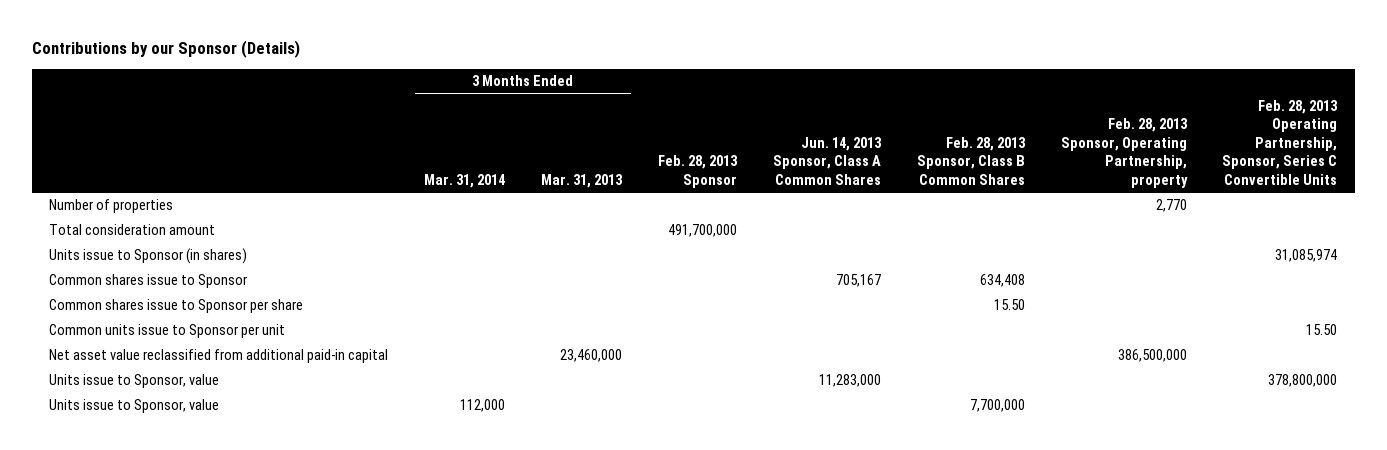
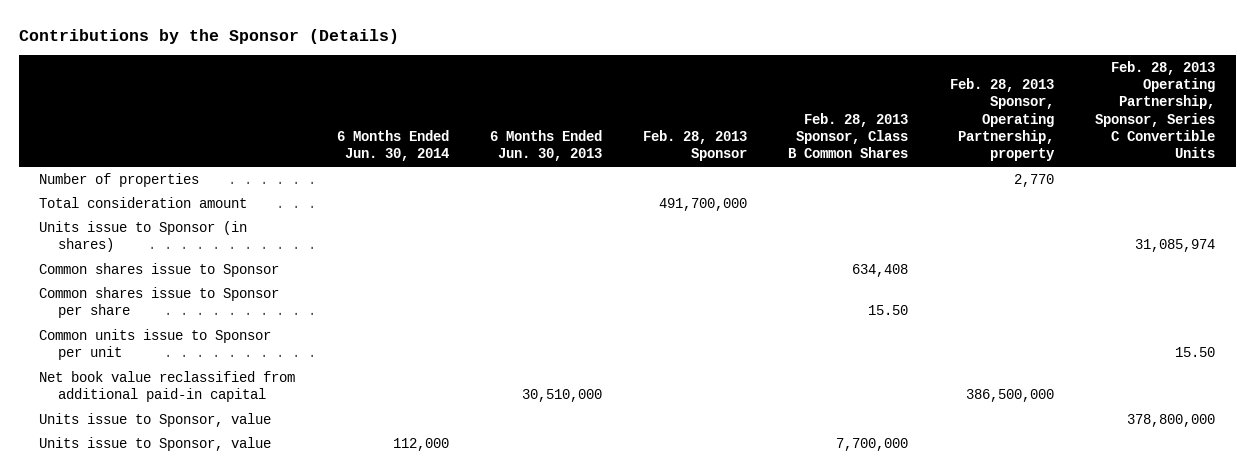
- Contributions by our Sponsor (Details)
+ Contributions by the Sponsor (Details)
- | 3 Months Ended Mar. 31, 2014 | 3 Months Ended Mar. 31, 2013 | Feb. 28, 2013 Sponsor | Jun. 14, 2013 Sponsor, Class A Common Shares | Feb. 28, 2013 Sponsor, Class B Common Shares | Feb. 28, 2013 Sponsor, Operating Partnership, property | Feb. 28, 2013 Operating Partnership, Sponsor, Series C Convertible Units
+ | 6 Months Ended Jun. 30, 2014 | 6 Months Ended Jun. 30, 2013 | Feb. 28, 2013 Sponsor | Feb. 28, 2013 Sponsor, Class B Common Shares | Feb. 28, 2013 Sponsor, Operating Partnership, property | Feb. 28, 2013 Operating Partnership, Sponsor, Series C Convertible Units
- Net asset value reclassified from additional paid-in capital | | 23,460,000 | | | | 386,500,000 |
+ Net book value reclassified from additional paid-in capital | | 30,510,000 | | | 386,500,000 |

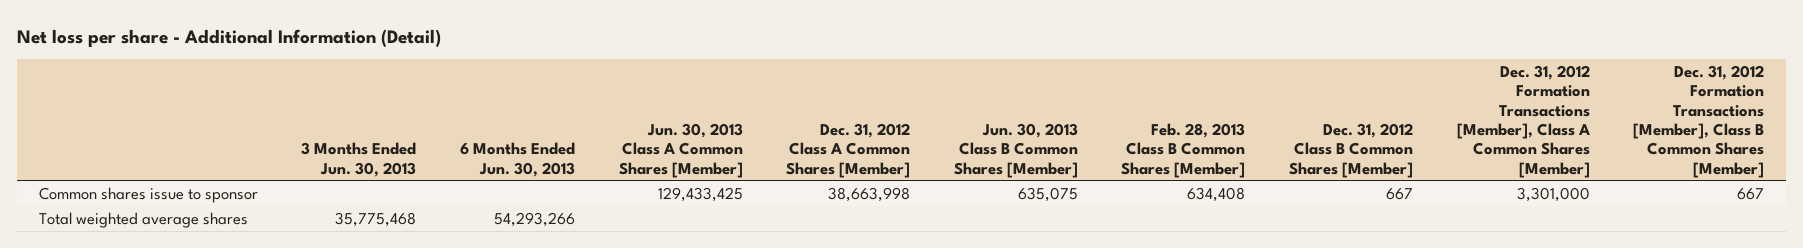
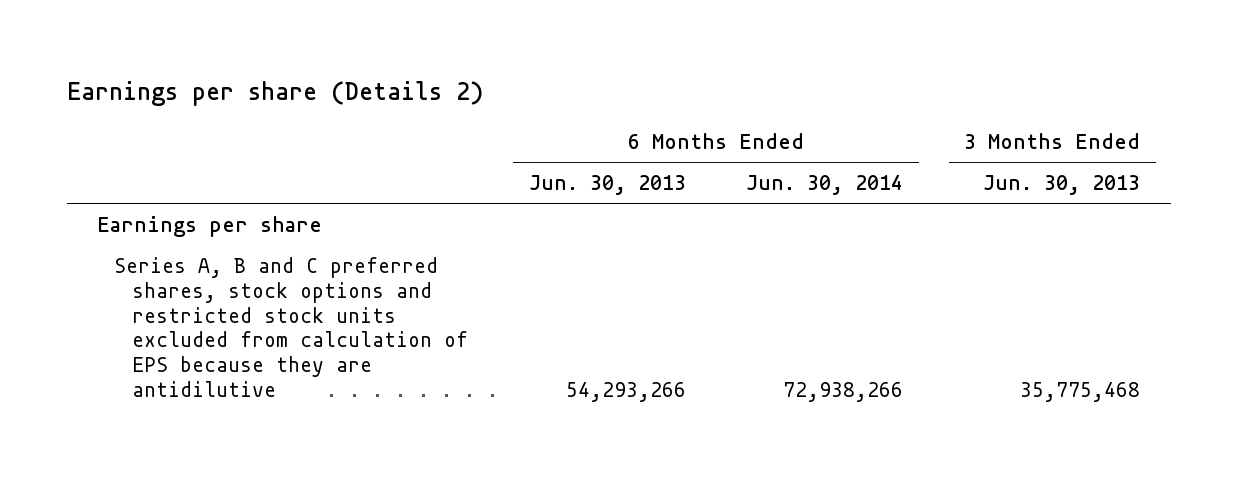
- Net loss per share - Additional Information (Detail)
+ Earnings per share (Details 2)
- | 3 Months Ended Jun. 30, 2013 | 6 Months Ended Jun. 30, 2013 | Jun. 30, 2013 Class A Common Shares [Member] | Dec. 31, 2012 Class A Common Shares [Member] | Jun. 30, 2013 Class B Common Shares [Member] | Feb. 28, 2013 Class B Common Shares [Member] | Dec. 31, 2012 Class B Common Shares [Member] | Dec. 31, 2012 Formation Transactions [Member], Class A Common Shares [Member] | Dec. 31, 2012 Formation Transactions [Member], Class B Common Shares [Member]
+ | 6 Months Ended Jun. 30, 2013 | 6 Months Ended Jun. 30, 2014 | 3 Months Ended Jun. 30, 2013
- Common shares issue to sponsor | | | 129,433,425 | 38,663,998 | 635,075 | 634,408 | 667 | 3,301,000 | 667
- Total weighted average shares | 35,775,468 | 54,293,266 | | | | | | |
+ Earnings per share
+ Series A, B and C preferred shares, stock options and restricted stock units excluded from calculation of EPS because they are antidilutive | 54,293,266 | 72,938,266 | 35,775,468

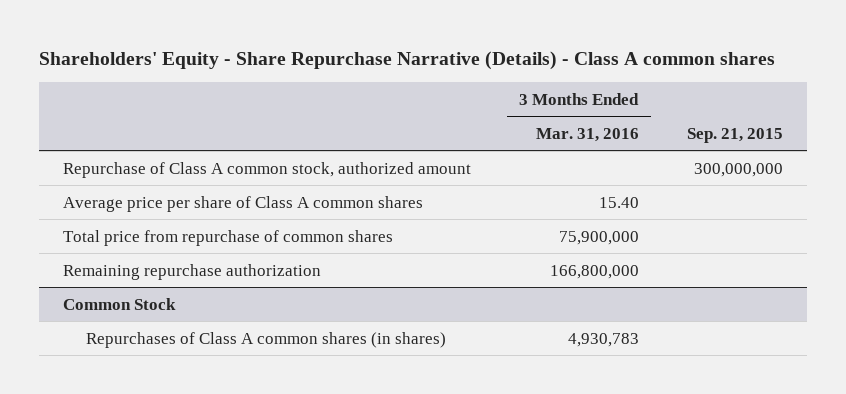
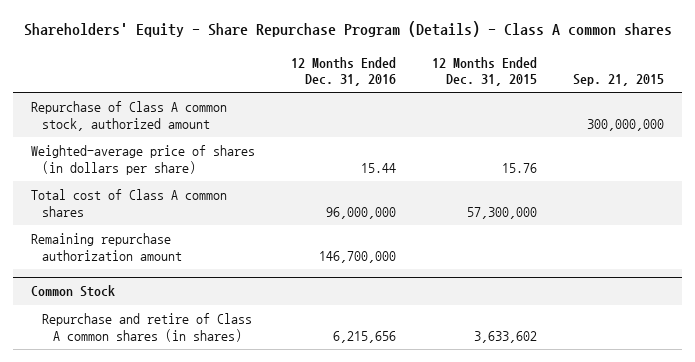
- Shareholders' Equity - Share Repurchase Narrative (Details) - Class A common shares
+ Shareholders' Equity - Share Repurchase Program (Details) - Class A common shares
- | 3 Months Ended Mar. 31, 2016 | Sep. 21, 2015
+ | 12 Months Ended Dec. 31, 2016 | 12 Months Ended Dec. 31, 2015 | Sep. 21, 2015
- Average price per share of Class A common shares | 15.40 |
- Total price from repurchase of common shares | 75,900,000 |
- Remaining repurchase authorization | 166,800,000 |
+ Weighted-average price of shares (in dollars per share) | 15.44 | 15.76 |
+ Total cost of Class A common shares | 96,000,000 | 57,300,000 |
+ Remaining repurchase authorization amount | 146,700,000 | |
@ Common Stock
- Repurchases of Class A common shares (in shares) | 4,930,783 |
+ Repurchase and retire of Class A common shares (in shares) | 6,215,656 | 3,633,602 |

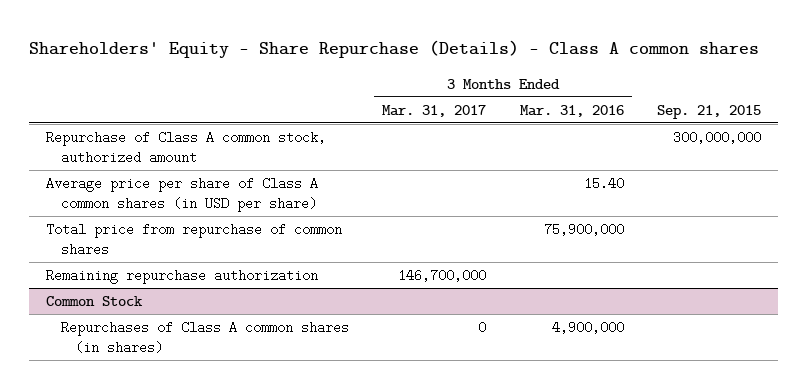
- Shareholders' Equity - Share Repurchase Program (Details) - Class A common shares
+ Shareholders' Equity - Share Repurchase (Details) - Class A common shares
- | 12 Months Ended Dec. 31, 2016 | 12 Months Ended Dec. 31, 2015 | Sep. 21, 2015
+ | 3 Months Ended Mar. 31, 2017 | 3 Months Ended Mar. 31, 2016 | Sep. 21, 2015
- Weighted-average price of shares (in dollars per share) | 15.44 | 15.76 |
- Total cost of Class A common shares | 96,000,000 | 57,300,000 |
- Remaining repurchase authorization amount | 146,700,000 | |
+ Average price per share of Class A common shares (in USD per share) | | 15.40 |
+ Total price from repurchase of common shares | | 75,900,000 |
+ Remaining repurchase authorization | 146,700,000 | |
@ Common Stock
- Repurchase and retire of Class A common shares (in shares) | 6,215,656 | 3,633,602 |
+ Repurchases of Class A common shares (in shares) | 0 | 4,900,000 |

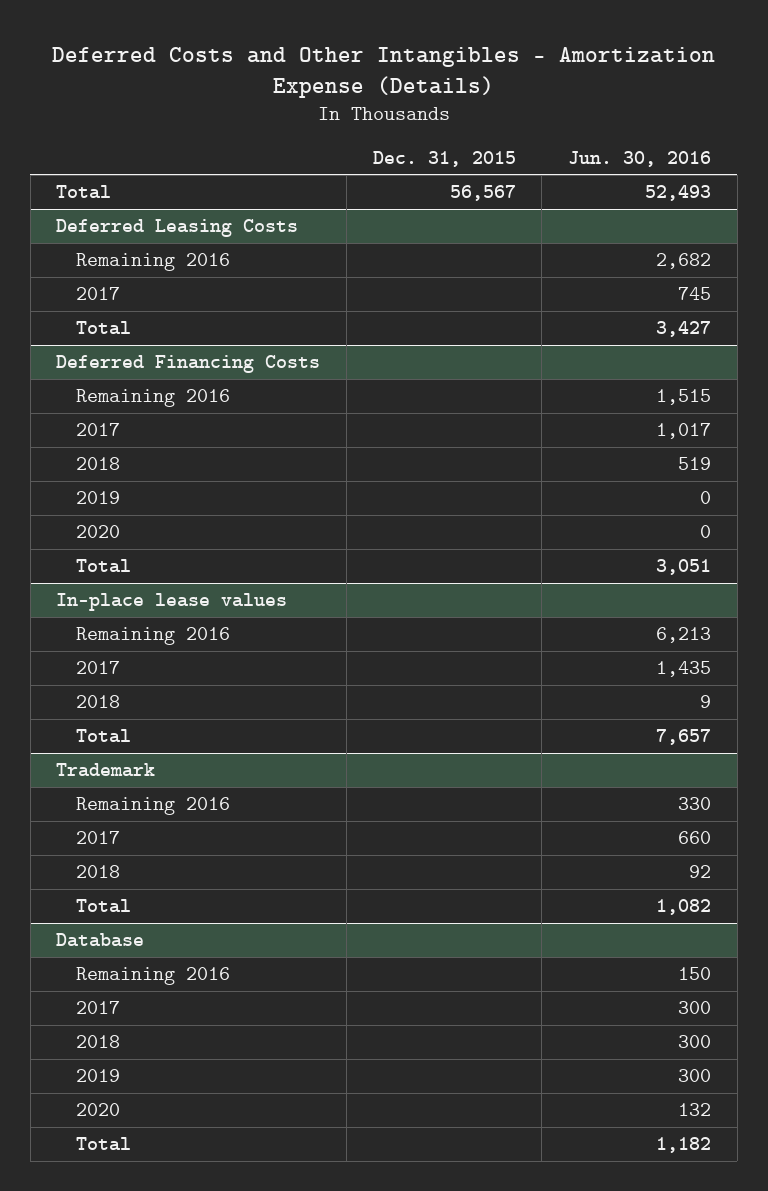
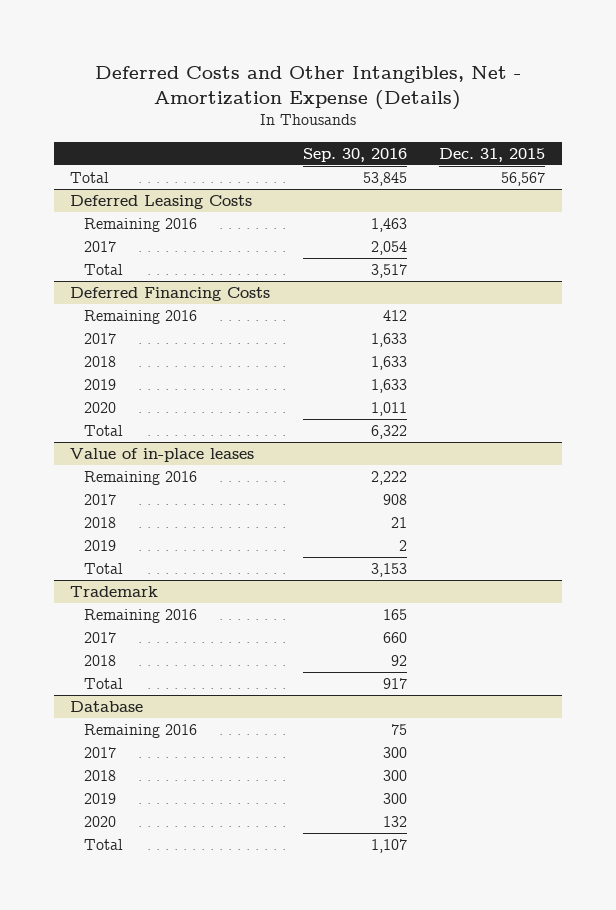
- Deferred Costs and Other Intangibles - Amortization Expense (Details)
+ Deferred Costs and Other Intangibles, Net - Amortization Expense (Details)
- | Dec. 31, 2015 | Jun. 30, 2016
+ | Sep. 30, 2016 | Dec. 31, 2015
- In-place lease values
+ Value of in-place leases
+ 2019 | 2 |

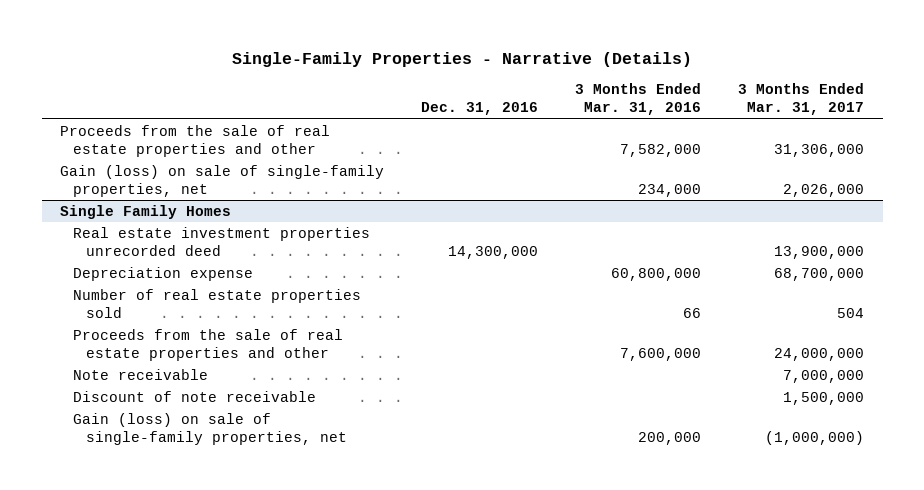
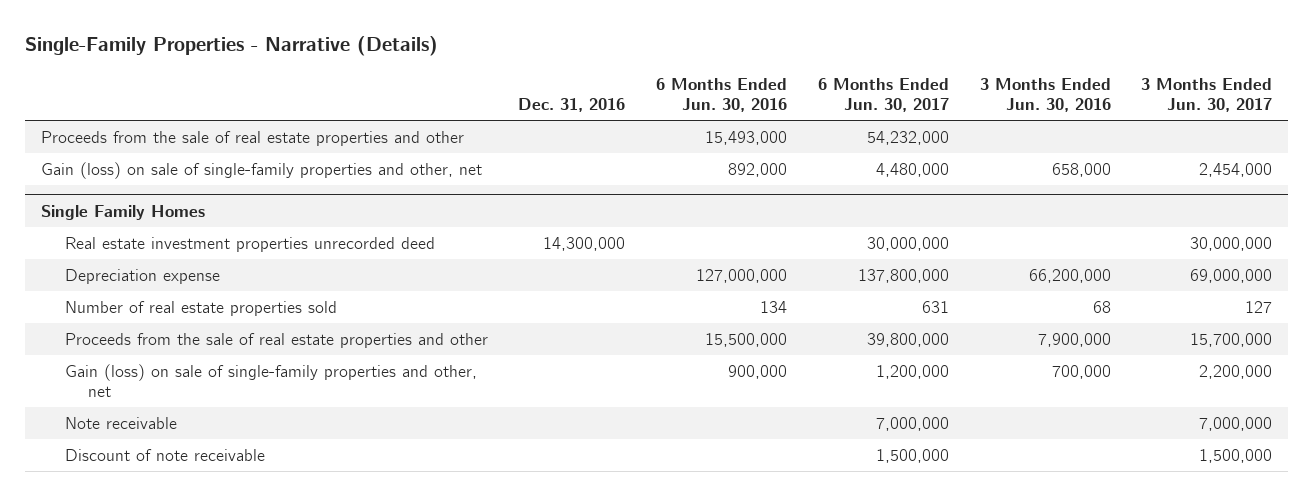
- | Dec. 31, 2016 | 3 Months Ended Mar. 31, 2016 | 3 Months Ended Mar. 31, 2017
+ | Dec. 31, 2016 | 6 Months Ended Jun. 30, 2016 | 6 Months Ended Jun. 30, 2017 | 3 Months Ended Jun. 30, 2016 | 3 Months Ended Jun. 30, 2017
- Gain (loss) on sale of single-family properties, net | | 234,000 | 2,026,000
+ Gain (loss) on sale of single-family properties and other, net | | 892,000 | 4,480,000 | 658,000 | 2,454,000
@ Single Family Homes
+ Gain (loss) on sale of single-family properties and other, net | | 900,000 | 1,200,000 | 700,000 | 2,200,000
- Gain (loss) on sale of single-family properties, net | | 200,000 | (1,000,000)

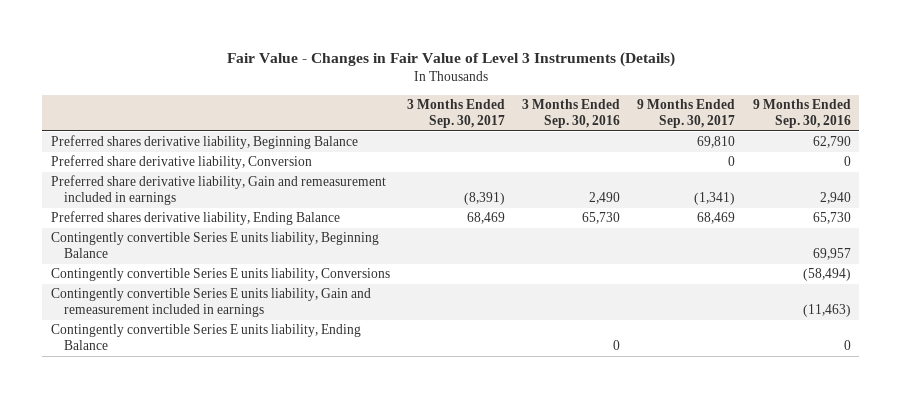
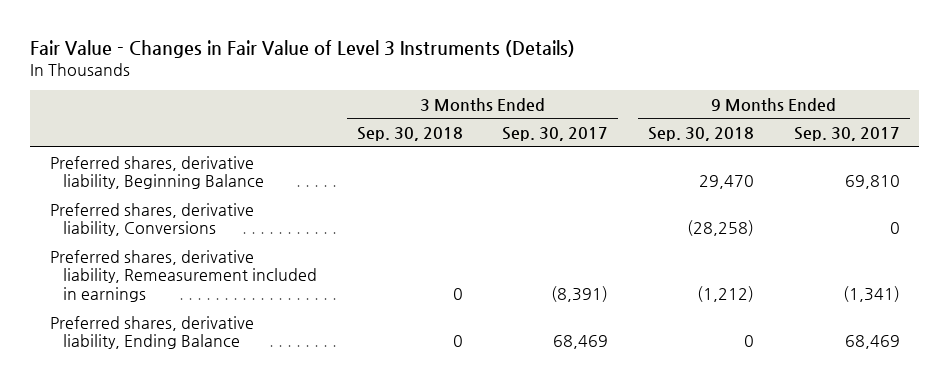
- | 3 Months Ended Sep. 30, 2017 | 3 Months Ended Sep. 30, 2016 | 9 Months Ended Sep. 30, 2017 | 9 Months Ended Sep. 30, 2016
+ | 3 Months Ended Sep. 30, 2018 | 3 Months Ended Sep. 30, 2017 | 9 Months Ended Sep. 30, 2018 | 9 Months Ended Sep. 30, 2017
- Preferred shares derivative liability, Beginning Balance | | | 69,810 | 62,790
- Preferred share derivative liability, Conversion | | | 0 | 0
- Preferred share derivative liability, Gain and remeasurement included in earnings | (8,391) | 2,490 | (1,341) | 2,940
- Preferred shares derivative liability, Ending Balance | 68,469 | 65,730 | 68,469 | 65,730
- Contingently convertible Series E units liability, Beginning Balance | | | | 69,957
- Contingently convertible Series E units liability, Conversions | | | | (58,494)
- Contingently convertible Series E units liability, Gain and remeasurement included in earnings | | | | (11,463)
- Contingently convertible Series E units liability, Ending Balance | | 0 | | 0
+ Preferred shares, derivative liability, Beginning Balance | | | 29,470 | 69,810
+ Preferred shares, derivative liability, Conversions | | | (28,258) | 0
+ Preferred shares, derivative liability, Remeasurement included in earnings | 0 | (8,391) | (1,212) | (1,341)
+ Preferred shares, derivative liability, Ending Balance | 0 | 68,469 | 0 | 68,469

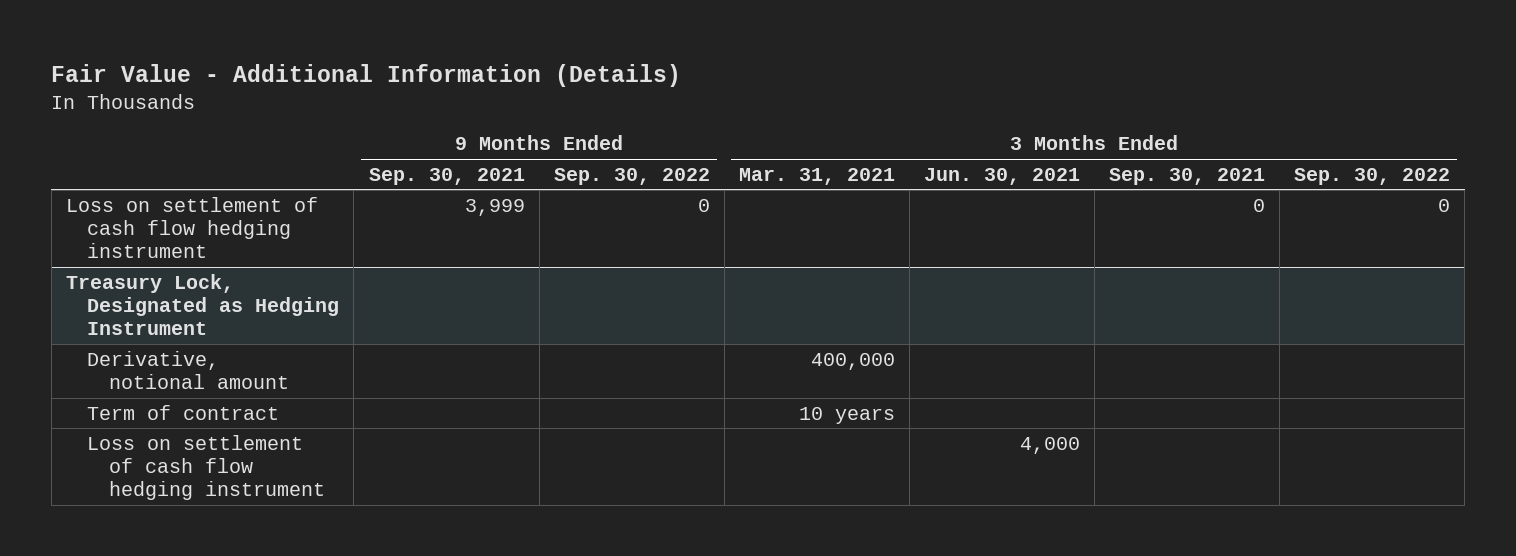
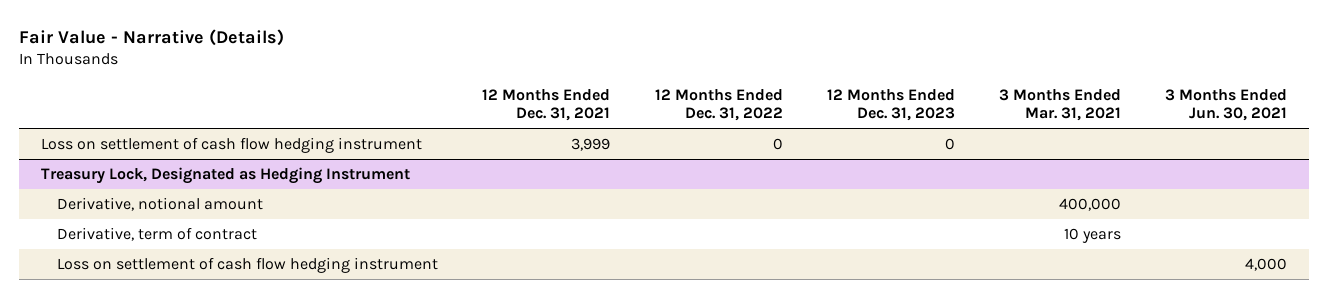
- Fair Value - Additional Information (Details)
+ Fair Value - Narrative (Details)
- | 9 Months Ended Sep. 30, 2021 | 9 Months Ended Sep. 30, 2022 | 3 Months Ended Mar. 31, 2021 | 3 Months Ended Jun. 30, 2021 | 3 Months Ended Sep. 30, 2021 | 3 Months Ended Sep. 30, 2022
+ | 12 Months Ended Dec. 31, 2021 | 12 Months Ended Dec. 31, 2022 | 12 Months Ended Dec. 31, 2023 | 3 Months Ended Mar. 31, 2021 | 3 Months Ended Jun. 30, 2021
@ Treasury Lock, Designated as Hedging Instrument
- Term of contract | | | 10 years | | |
+ Derivative, term of contract | | | | 10 years |

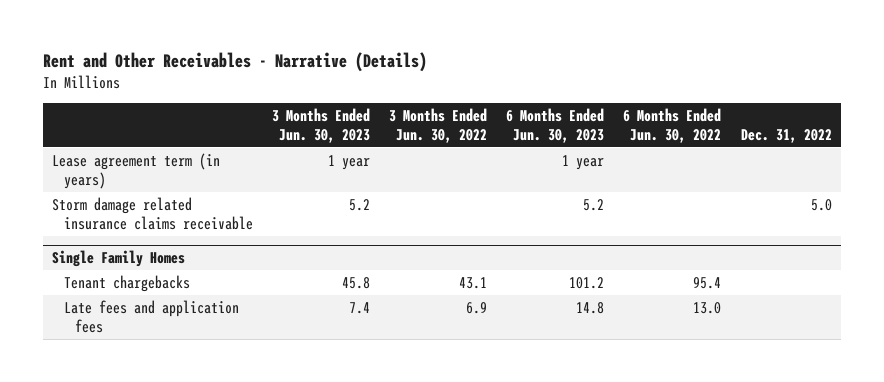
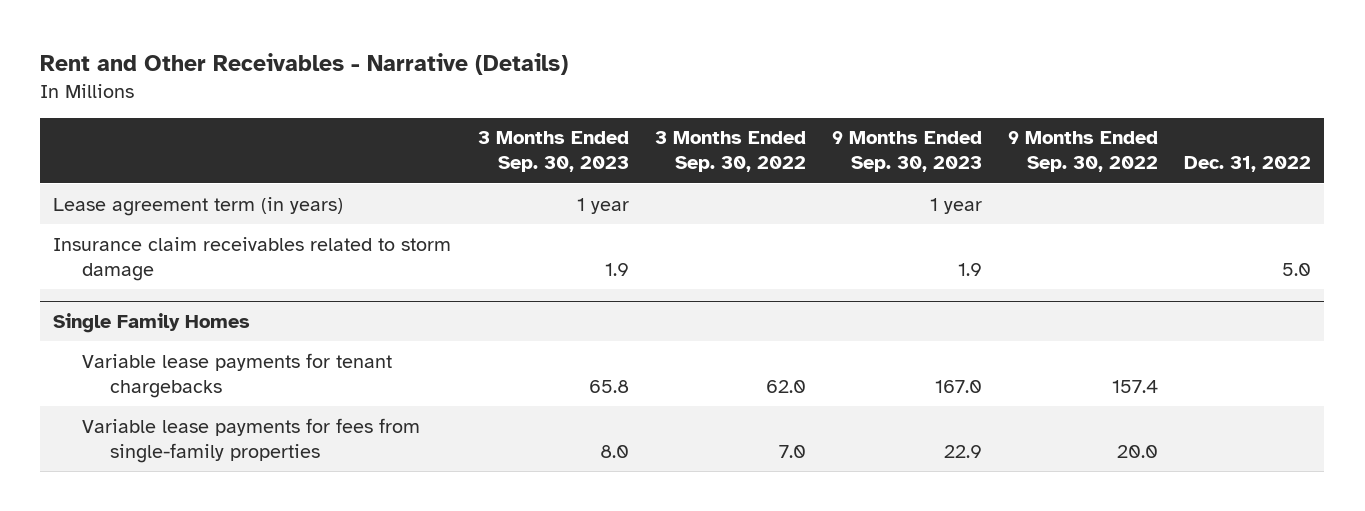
- | 3 Months Ended Jun. 30, 2023 | 3 Months Ended Jun. 30, 2022 | 6 Months Ended Jun. 30, 2023 | 6 Months Ended Jun. 30, 2022 | Dec. 31, 2022
+ | 3 Months Ended Sep. 30, 2023 | 3 Months Ended Sep. 30, 2022 | 9 Months Ended Sep. 30, 2023 | 9 Months Ended Sep. 30, 2022 | Dec. 31, 2022
- Storm damage related insurance claims receivable | 5.2 | | 5.2 | | 5.0
+ Insurance claim receivables related to storm damage | 1.9 | | 1.9 | | 5.0
@ Single Family Homes
- Tenant chargebacks | 45.8 | 43.1 | 101.2 | 95.4 |
- Late fees and application fees | 7.4 | 6.9 | 14.8 | 13.0 |
+ Variable lease payments for tenant chargebacks | 65.8 | 62.0 | 167.0 | 157.4 |
+ Variable lease payments for fees from single-family properties | 8.0 | 7.0 | 22.9 | 20.0 |

